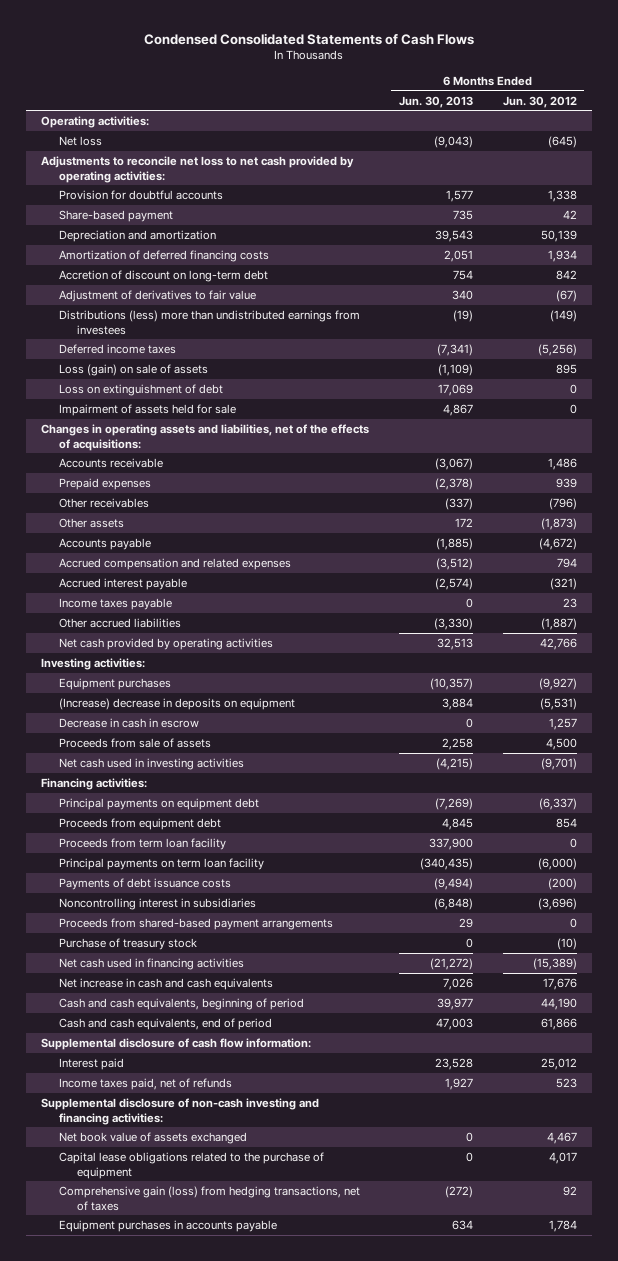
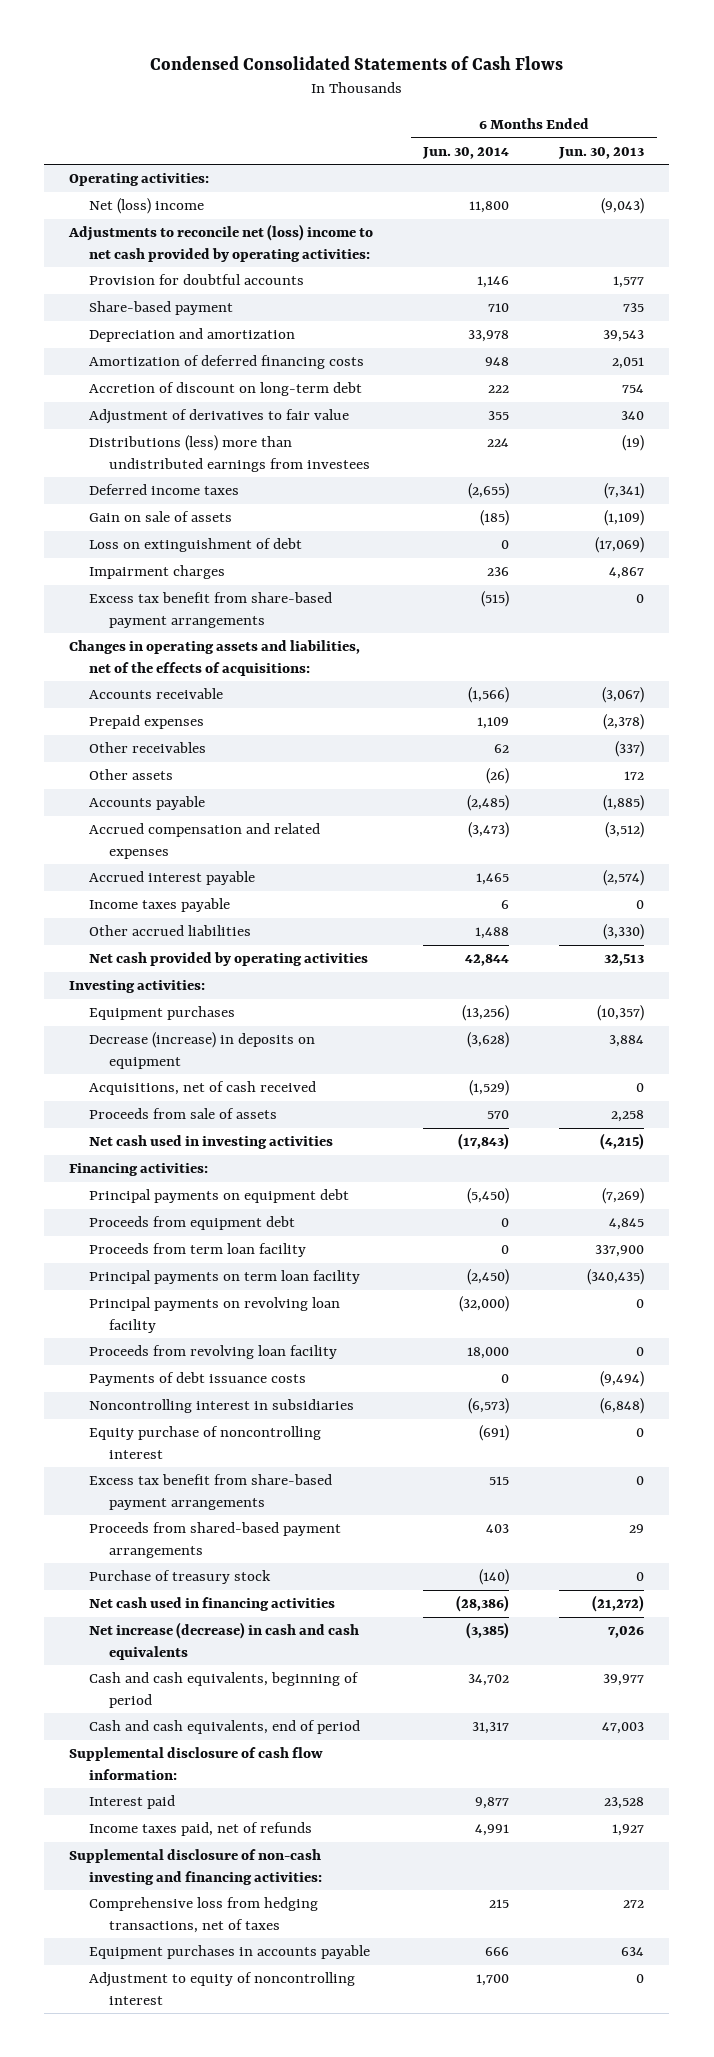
- | 6 Months Ended Jun. 30, 2013 | 6 Months Ended Jun. 30, 2012
+ | 6 Months Ended Jun. 30, 2014 | 6 Months Ended Jun. 30, 2013
- Net loss | (9,043) | (645)
- Adjustments to reconcile net loss to net cash provided by operating activities:
+ Net (loss) income | 11,800 | (9,043)
+ Adjustments to reconcile net (loss) income to net cash provided by operating activities:
- Loss (gain) on sale of assets | (1,109) | 895
- Loss on extinguishment of debt | 17,069 | 0
- Impairment of assets held for sale | 4,867 | 0
+ Gain on sale of assets | (185) | (1,109)
+ Loss on extinguishment of debt | 0 | (17,069)
+ Impairment charges | 236 | 4,867
+ Excess tax benefit from share-based payment arrangements | (515) | 0
- (Increase) decrease in deposits on equipment | 3,884 | (5,531)
- Decrease in cash in escrow | 0 | 1,257
+ Decrease (increase) in deposits on equipment | (3,628) | 3,884
+ Acquisitions, net of cash received | (1,529) | 0
+ Principal payments on revolving loan facility | (32,000) | 0
+ Proceeds from revolving loan facility | 18,000 | 0
+ Equity purchase of noncontrolling interest | (691) | 0
+ Excess tax benefit from share-based payment arrangements | 515 | 0
- Net increase in cash and cash equivalents | 7,026 | 17,676
+ Net increase (decrease) in cash and cash equivalents | (3,385) | 7,026
- Net book value of assets exchanged | 0 | 4,467
- Capital lease obligations related to the purchase of equipment | 0 | 4,017
- Comprehensive gain (loss) from hedging transactions, net of taxes | (272) | 92
+ Comprehensive loss from hedging transactions, net of taxes | 215 | 272
+ Adjustment to equity of noncontrolling interest | 1,700 | 0

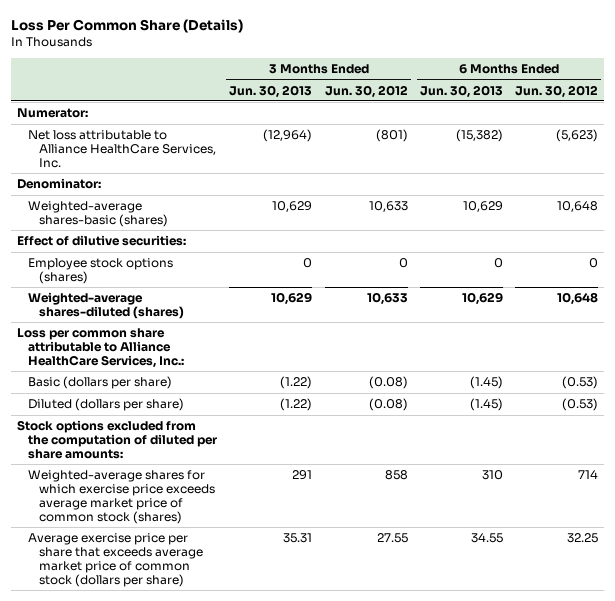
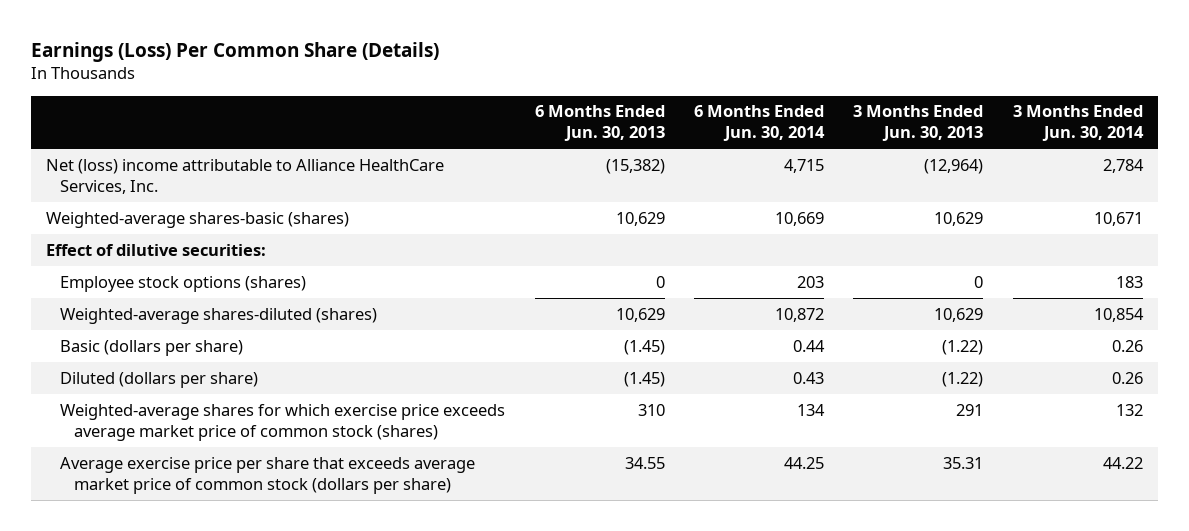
- Loss Per Common Share (Details)
+ Earnings (Loss) Per Common Share (Details)
- | 3 Months Ended Jun. 30, 2013 | 3 Months Ended Jun. 30, 2012 | 6 Months Ended Jun. 30, 2013 | 6 Months Ended Jun. 30, 2012
+ | 6 Months Ended Jun. 30, 2013 | 6 Months Ended Jun. 30, 2014 | 3 Months Ended Jun. 30, 2013 | 3 Months Ended Jun. 30, 2014
- Numerator:
- Net loss attributable to Alliance HealthCare Services, Inc. | (12,964) | (801) | (15,382) | (5,623)
- Denominator:
+ Net (loss) income attributable to Alliance HealthCare Services, Inc. | (15,382) | 4,715 | (12,964) | 2,784
- Loss per common share attributable to Alliance HealthCare Services, Inc.:
- Stock options excluded from the computation of diluted per share amounts:

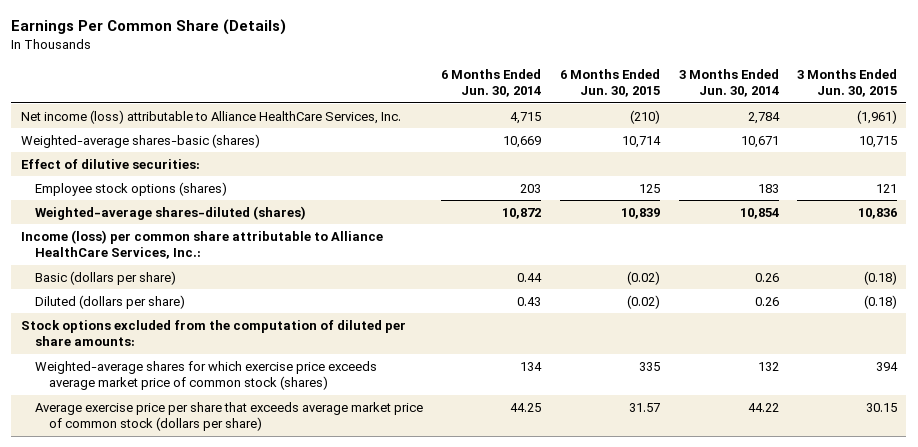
- Earnings (Loss) Per Common Share (Details)
+ Earnings Per Common Share (Details)
- | 6 Months Ended Jun. 30, 2013 | 6 Months Ended Jun. 30, 2014 | 3 Months Ended Jun. 30, 2013 | 3 Months Ended Jun. 30, 2014
+ | 6 Months Ended Jun. 30, 2014 | 6 Months Ended Jun. 30, 2015 | 3 Months Ended Jun. 30, 2014 | 3 Months Ended Jun. 30, 2015
- Net (loss) income attributable to Alliance HealthCare Services, Inc. | (15,382) | 4,715 | (12,964) | 2,784
+ Net income (loss) attributable to Alliance HealthCare Services, Inc. | 4,715 | (210) | 2,784 | (1,961)
+ Income (loss) per common share attributable to Alliance HealthCare Services, Inc.:
+ Stock options excluded from the computation of diluted per share amounts:

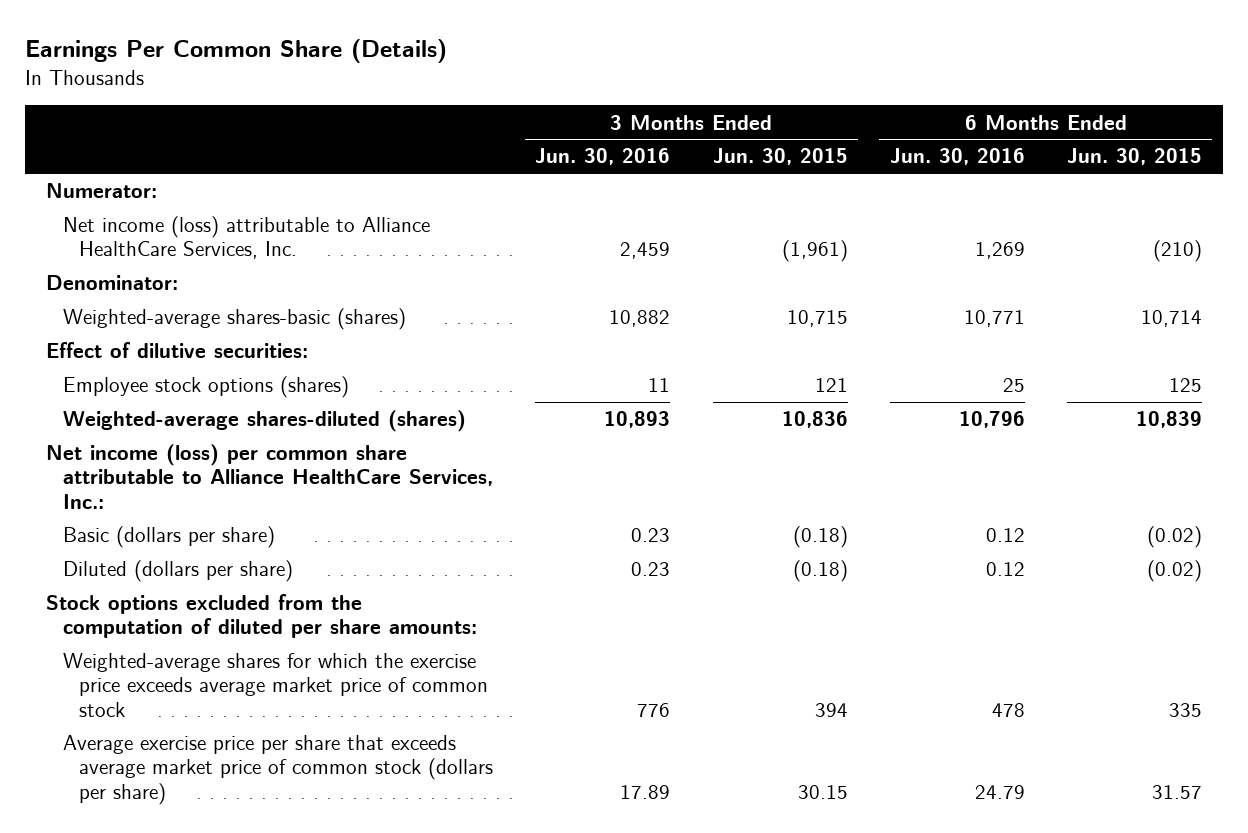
- | 6 Months Ended Jun. 30, 2014 | 6 Months Ended Jun. 30, 2015 | 3 Months Ended Jun. 30, 2014 | 3 Months Ended Jun. 30, 2015
+ | 3 Months Ended Jun. 30, 2016 | 3 Months Ended Jun. 30, 2015 | 6 Months Ended Jun. 30, 2016 | 6 Months Ended Jun. 30, 2015
+ Numerator:
+ Denominator:
- Income (loss) per common share attributable to Alliance HealthCare Services, Inc.:
+ Net income (loss) per common share attributable to Alliance HealthCare Services, Inc.:
- Weighted-average shares for which exercise price exceeds average market price of common stock (shares) | 134 | 335 | 132 | 394
+ Weighted-average shares for which the exercise price exceeds average market price of common stock | 776 | 394 | 478 | 335

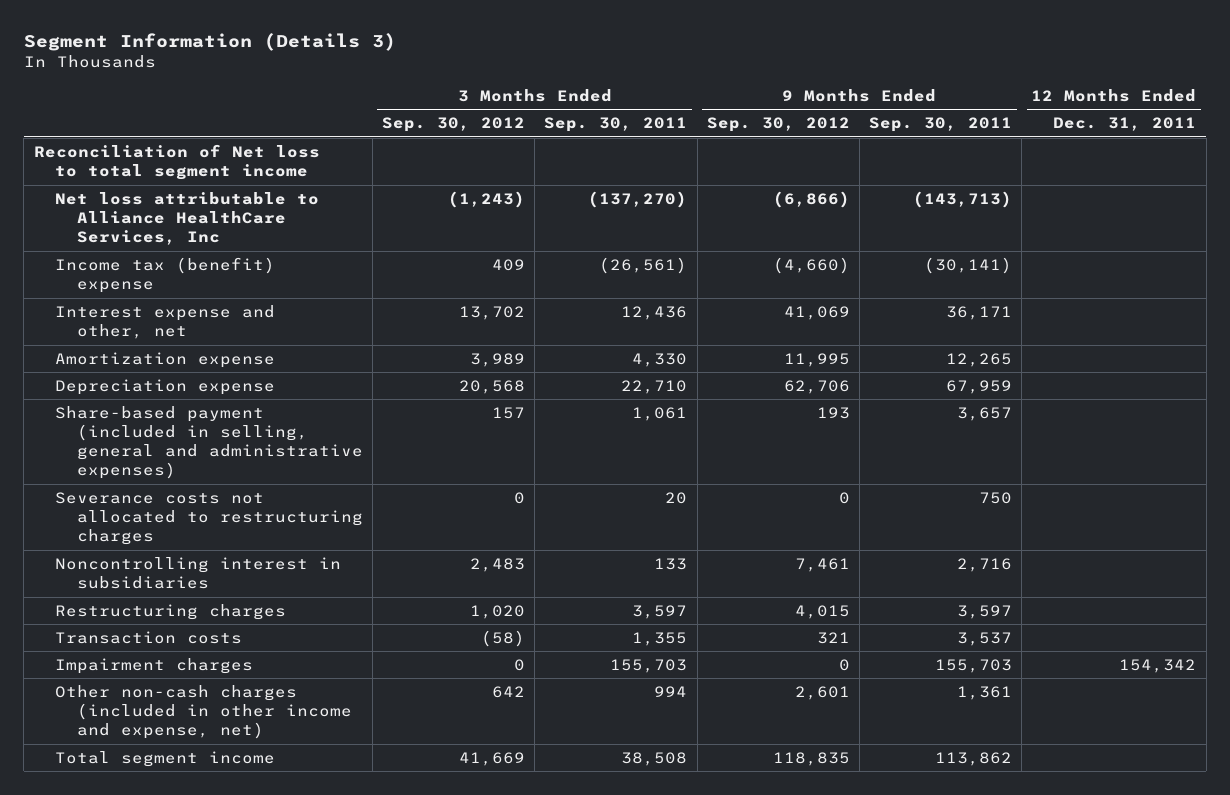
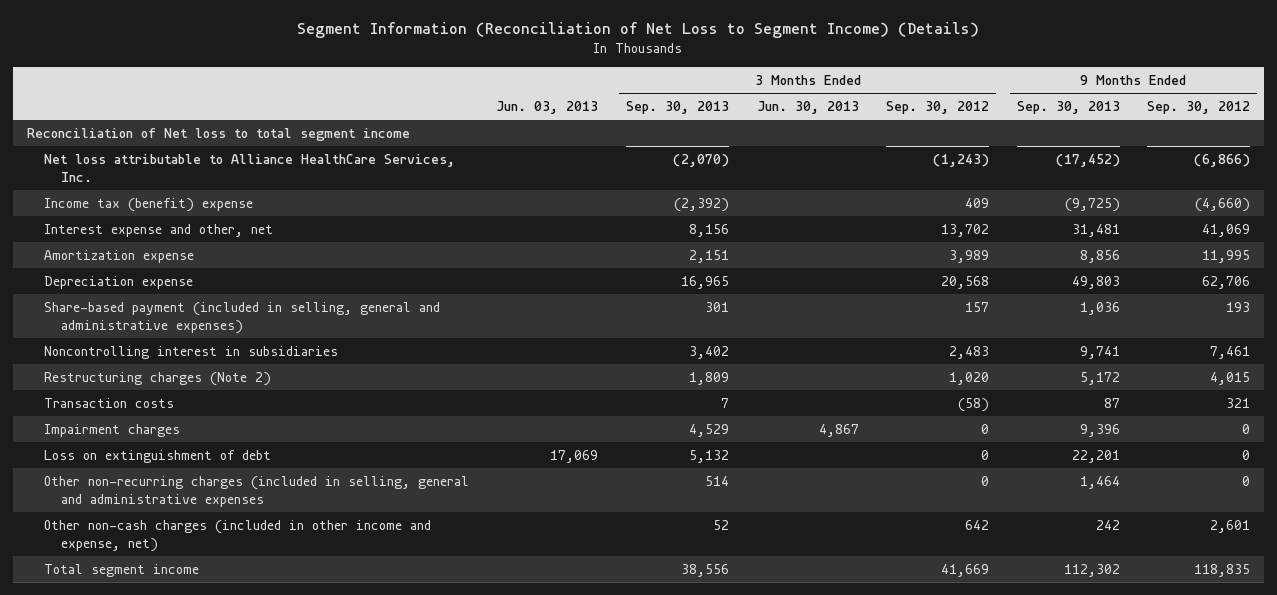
- Segment Information (Details 3)
+ Segment Information (Reconciliation of Net Loss to Segment Income) (Details)
- | 3 Months Ended Sep. 30, 2012 | 3 Months Ended Sep. 30, 2011 | 9 Months Ended Sep. 30, 2012 | 9 Months Ended Sep. 30, 2011 | 12 Months Ended Dec. 31, 2011
+ | Jun. 03, 2013 | 3 Months Ended Sep. 30, 2013 | 3 Months Ended Jun. 30, 2013 | 3 Months Ended Sep. 30, 2012 | 9 Months Ended Sep. 30, 2013 | 9 Months Ended Sep. 30, 2012
- Net loss attributable to Alliance HealthCare Services, Inc | (1,243) | (137,270) | (6,866) | (143,713) |
+ Net loss attributable to Alliance HealthCare Services, Inc. | | (2,070) | | (1,243) | (17,452) | (6,866)
- Severance costs not allocated to restructuring charges | 0 | 20 | 0 | 750 |
- Restructuring charges | 1,020 | 3,597 | 4,015 | 3,597 |
+ Restructuring charges (Note 2) | | 1,809 | | 1,020 | 5,172 | 4,015
+ Loss on extinguishment of debt | 17,069 | 5,132 | | 0 | 22,201 | 0
+ Other non-recurring charges (included in selling, general and administrative expenses | | 514 | | 0 | 1,464 | 0

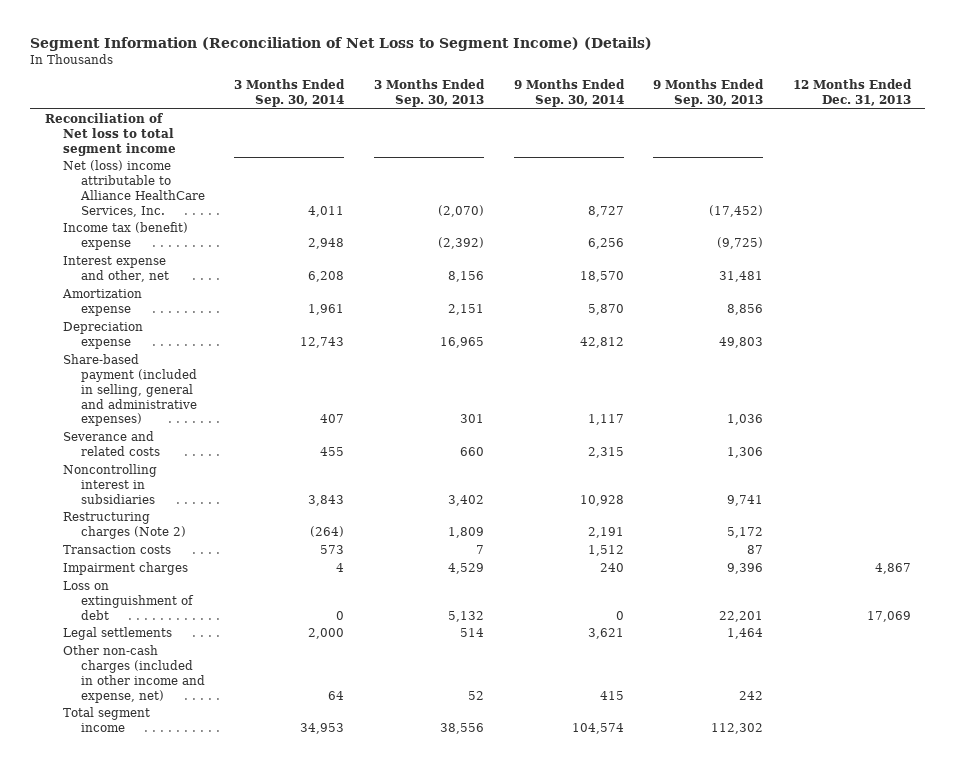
- | Jun. 03, 2013 | 3 Months Ended Sep. 30, 2013 | 3 Months Ended Jun. 30, 2013 | 3 Months Ended Sep. 30, 2012 | 9 Months Ended Sep. 30, 2013 | 9 Months Ended Sep. 30, 2012
+ | 3 Months Ended Sep. 30, 2014 | 3 Months Ended Sep. 30, 2013 | 9 Months Ended Sep. 30, 2014 | 9 Months Ended Sep. 30, 2013 | 12 Months Ended Dec. 31, 2013
- Net loss attributable to Alliance HealthCare Services, Inc. | | (2,070) | | (1,243) | (17,452) | (6,866)
+ Net (loss) income attributable to Alliance HealthCare Services, Inc. | 4,011 | (2,070) | 8,727 | (17,452) |
+ Severance and related costs | 455 | 660 | 2,315 | 1,306 |
- Other non-recurring charges (included in selling, general and administrative expenses | | 514 | | 0 | 1,464 | 0
+ Legal settlements | 2,000 | 514 | 3,621 | 1,464 |

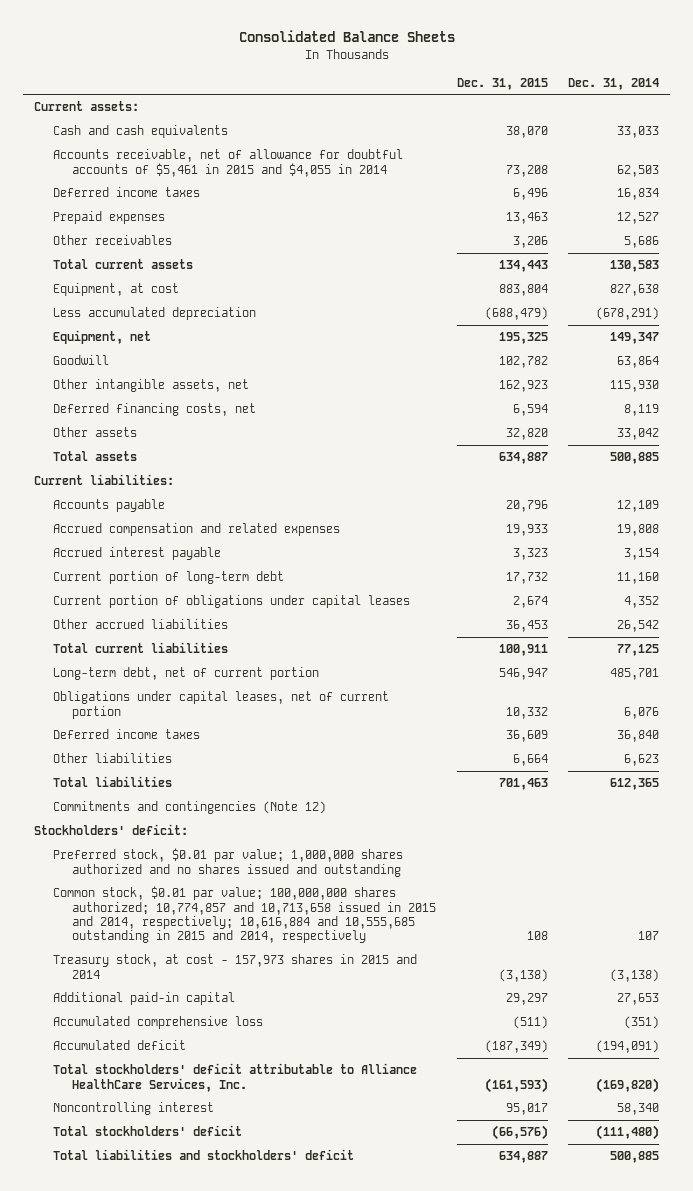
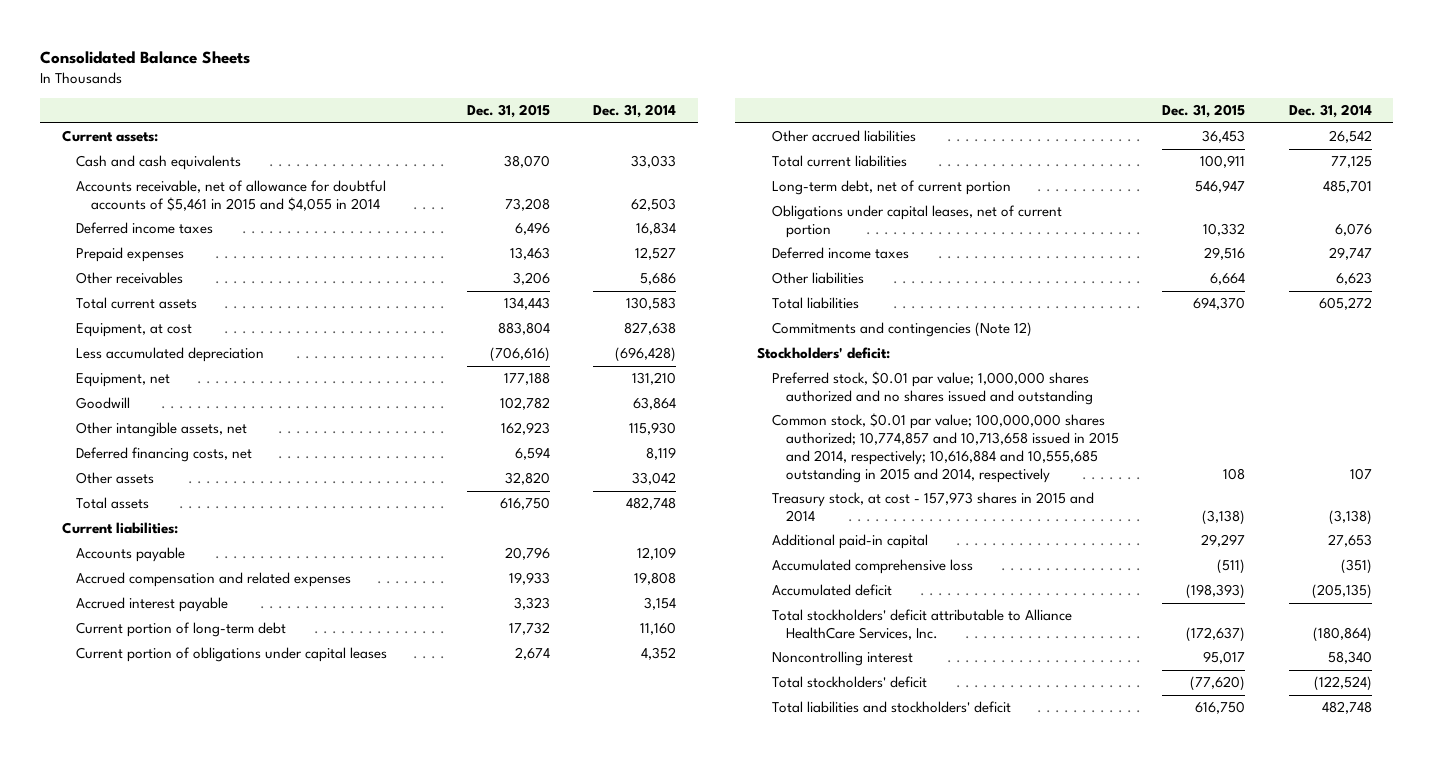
- Less accumulated depreciation | (688,479) | (678,291)
- Equipment, net | 195,325 | 149,347
+ Less accumulated depreciation | (706,616) | (696,428)
+ Equipment, net | 177,188 | 131,210
- Total assets | 634,887 | 500,885
+ Total assets | 616,750 | 482,748
- Deferred income taxes | 36,609 | 36,840
+ Deferred income taxes | 29,516 | 29,747
- Total liabilities | 701,463 | 612,365
+ Total liabilities | 694,370 | 605,272
- Accumulated deficit | (187,349) | (194,091)
- Total stockholders' deficit attributable to Alliance HealthCare Services, Inc. | (161,593) | (169,820)
+ Accumulated deficit | (198,393) | (205,135)
+ Total stockholders' deficit attributable to Alliance HealthCare Services, Inc. | (172,637) | (180,864)
- Total stockholders' deficit | (66,576) | (111,480)
- Total liabilities and stockholders' deficit | 634,887 | 500,885
+ Total stockholders' deficit | (77,620) | (122,524)
+ Total liabilities and stockholders' deficit | 616,750 | 482,748

